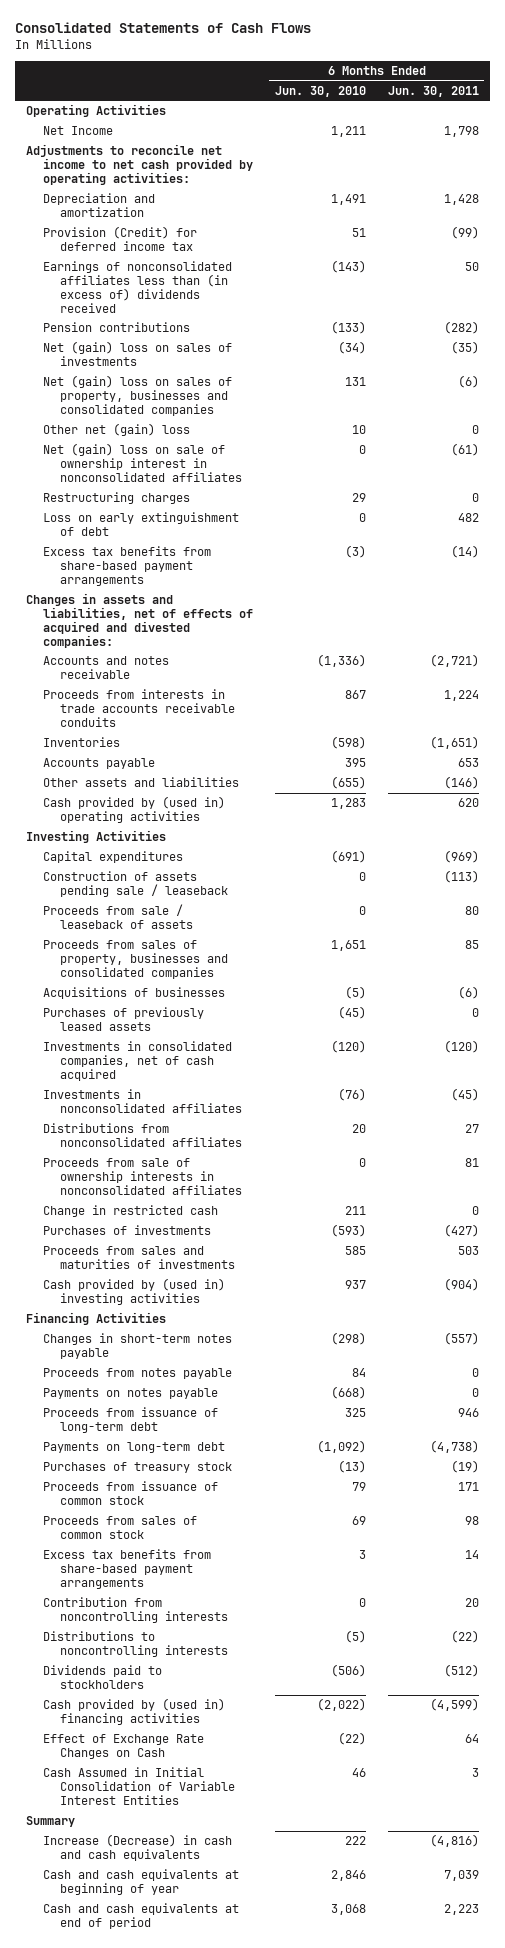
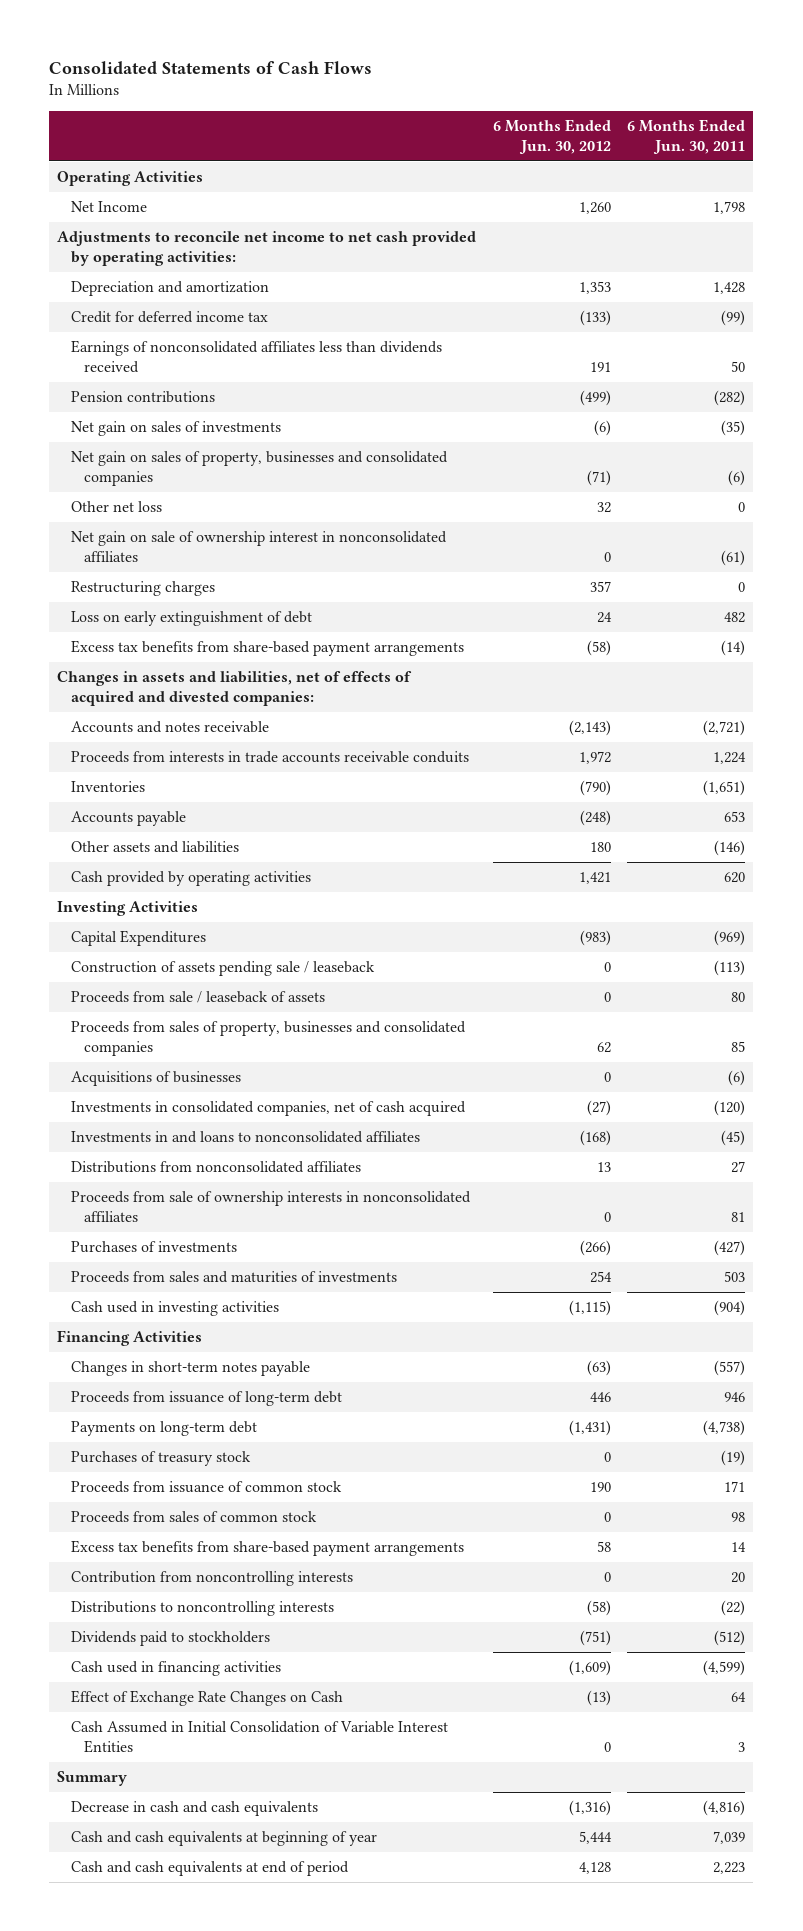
- | 6 Months Ended Jun. 30, 2010 | 6 Months Ended Jun. 30, 2011
+ | 6 Months Ended Jun. 30, 2012 | 6 Months Ended Jun. 30, 2011
- Provision (Credit) for deferred income tax | 51 | (99)
- Earnings of nonconsolidated affiliates less than (in excess of) dividends received | (143) | 50
+ Credit for deferred income tax | (133) | (99)
+ Earnings of nonconsolidated affiliates less than dividends received | 191 | 50
- Net (gain) loss on sales of investments | (34) | (35)
- Net (gain) loss on sales of property, businesses and consolidated companies | 131 | (6)
- Other net (gain) loss | 10 | 0
- Net (gain) loss on sale of ownership interest in nonconsolidated affiliates | 0 | (61)
+ Net gain on sales of investments | (6) | (35)
+ Net gain on sales of property, businesses and consolidated companies | (71) | (6)
+ Other net loss | 32 | 0
+ Net gain on sale of ownership interest in nonconsolidated affiliates | 0 | (61)
- Cash provided by (used in) operating activities | 1,283 | 620
+ Cash provided by operating activities | 1,421 | 620
- Capital expenditures | (691) | (969)
+ Capital Expenditures | (983) | (969)
- Purchases of previously leased assets | (45) | 0
- Investments in nonconsolidated affiliates | (76) | (45)
+ Investments in and loans to nonconsolidated affiliates | (168) | (45)
- Change in restricted cash | 211 | 0
- Cash provided by (used in) investing activities | 937 | (904)
+ Cash used in investing activities | (1,115) | (904)
- Proceeds from notes payable | 84 | 0
- Payments on notes payable | (668) | 0
- Cash provided by (used in) financing activities | (2,022) | (4,599)
+ Cash used in financing activities | (1,609) | (4,599)
- Increase (Decrease) in cash and cash equivalents | 222 | (4,816)
+ Decrease in cash and cash equivalents | (1,316) | (4,816)

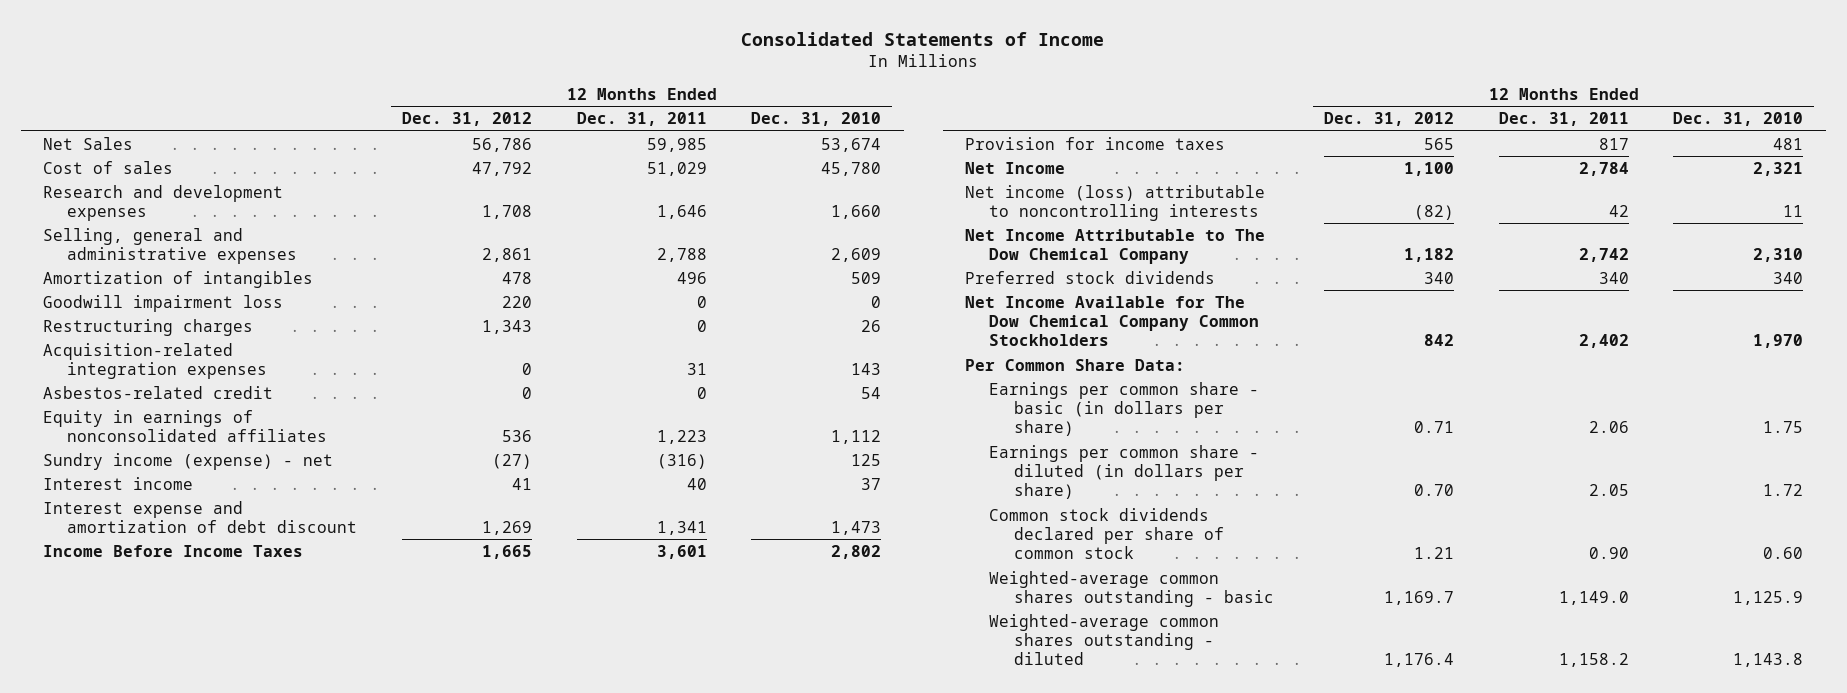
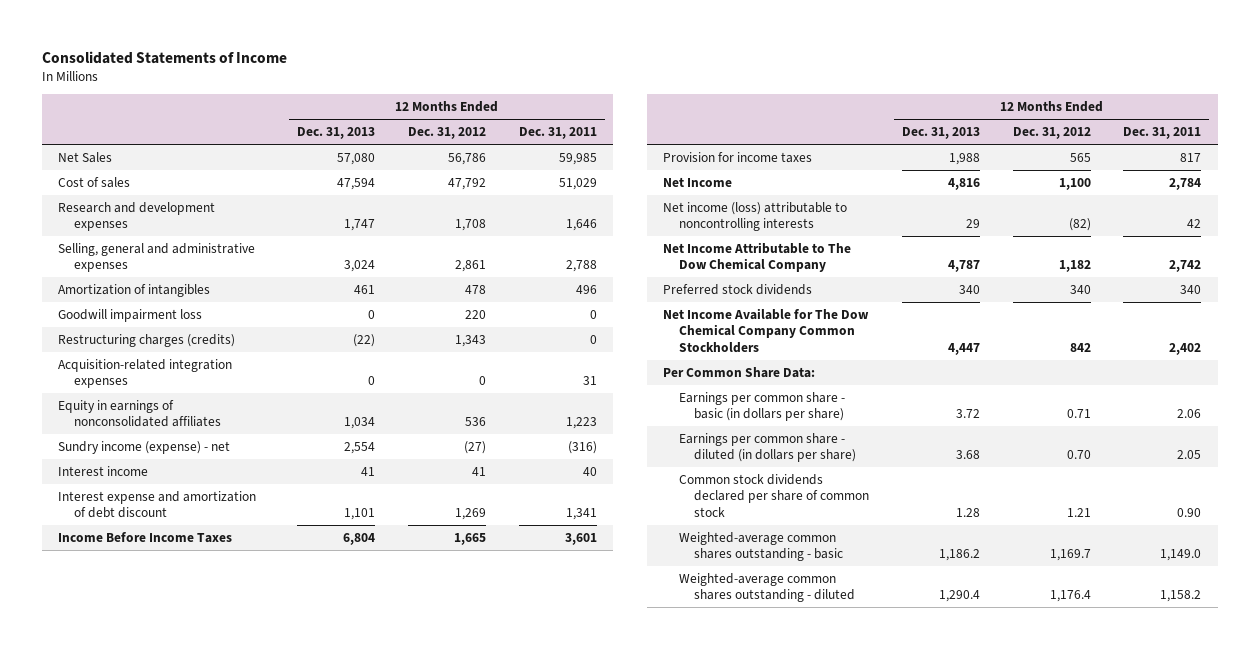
- | 12 Months Ended Dec. 31, 2012 | 12 Months Ended Dec. 31, 2011 | 12 Months Ended Dec. 31, 2010
+ | 12 Months Ended Dec. 31, 2013 | 12 Months Ended Dec. 31, 2012 | 12 Months Ended Dec. 31, 2011
- Restructuring charges | 1,343 | 0 | 26
+ Restructuring charges (credits) | (22) | 1,343 | 0
- Asbestos-related credit | 0 | 0 | 54

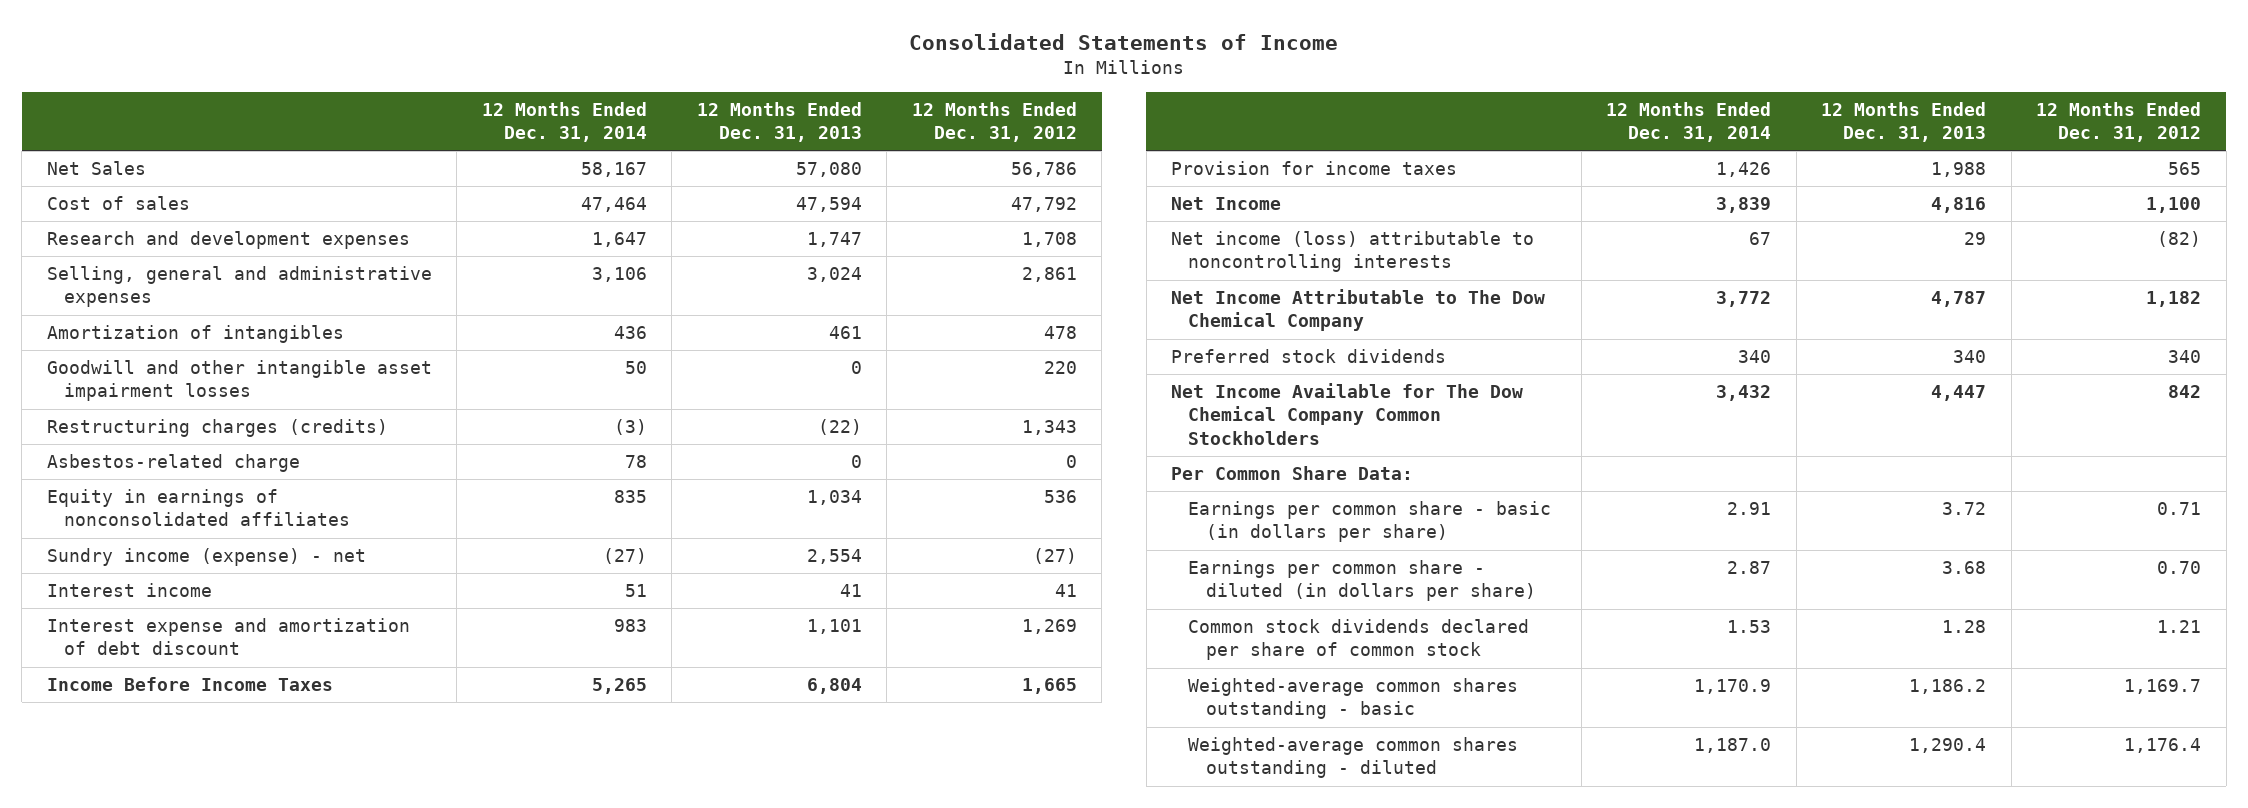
- | 12 Months Ended Dec. 31, 2013 | 12 Months Ended Dec. 31, 2012 | 12 Months Ended Dec. 31, 2011
+ | 12 Months Ended Dec. 31, 2014 | 12 Months Ended Dec. 31, 2013 | 12 Months Ended Dec. 31, 2012
- Goodwill impairment loss | 0 | 220 | 0
+ Goodwill and other intangible asset impairment losses | 50 | 0 | 220
- Acquisition-related integration expenses | 0 | 0 | 31
+ Asbestos-related charge | 78 | 0 | 0

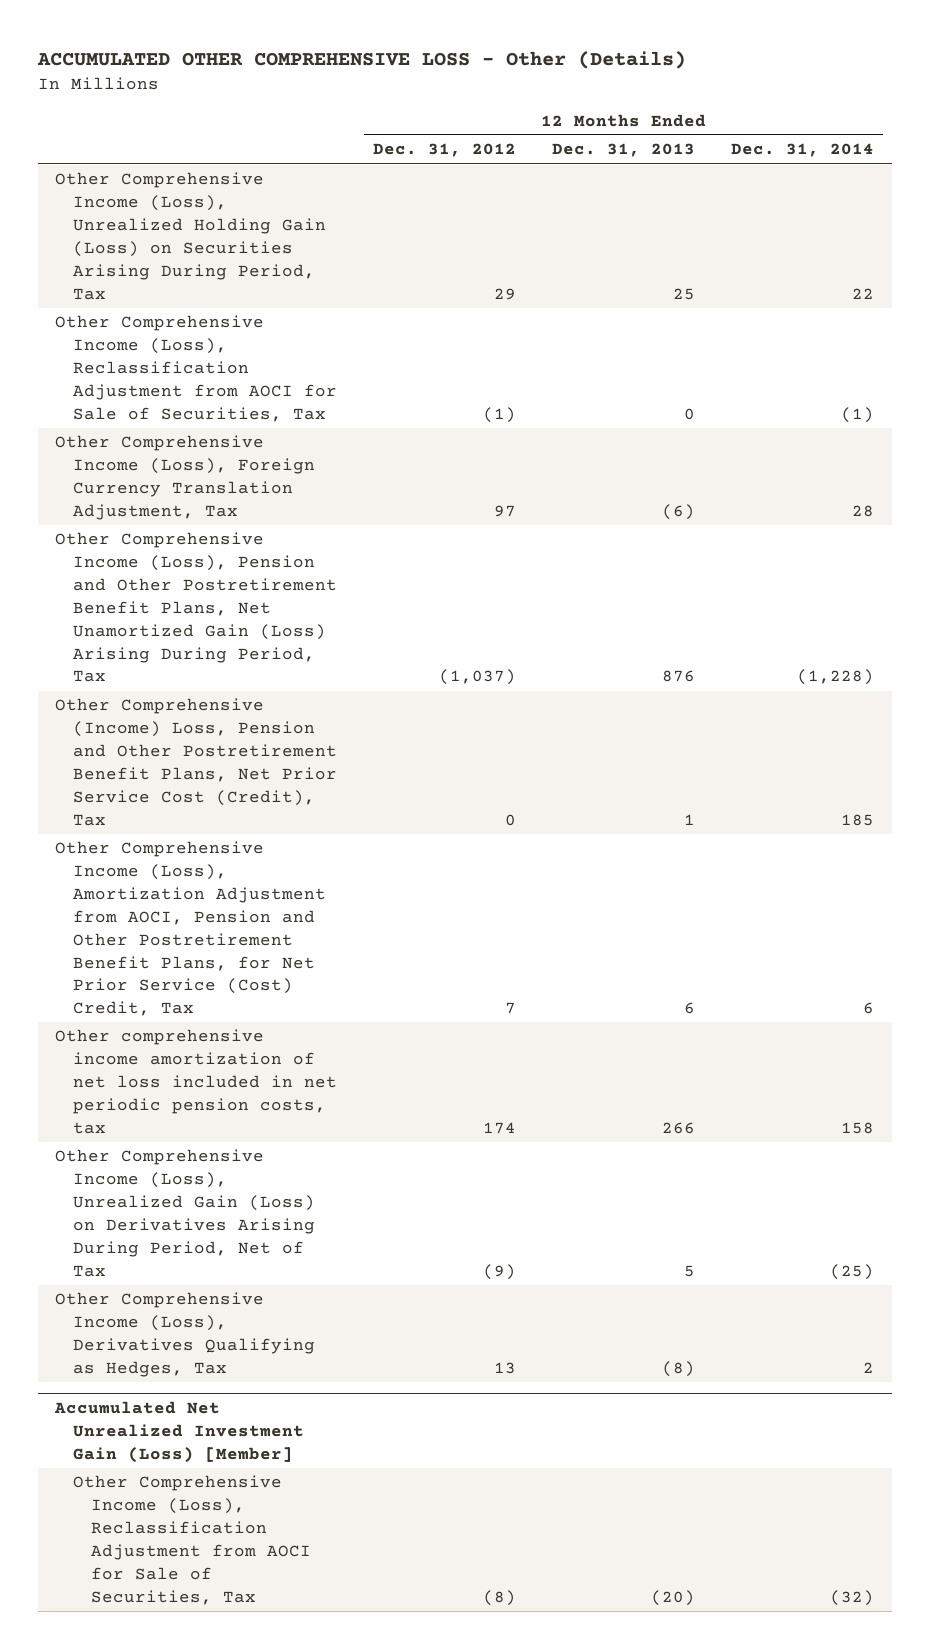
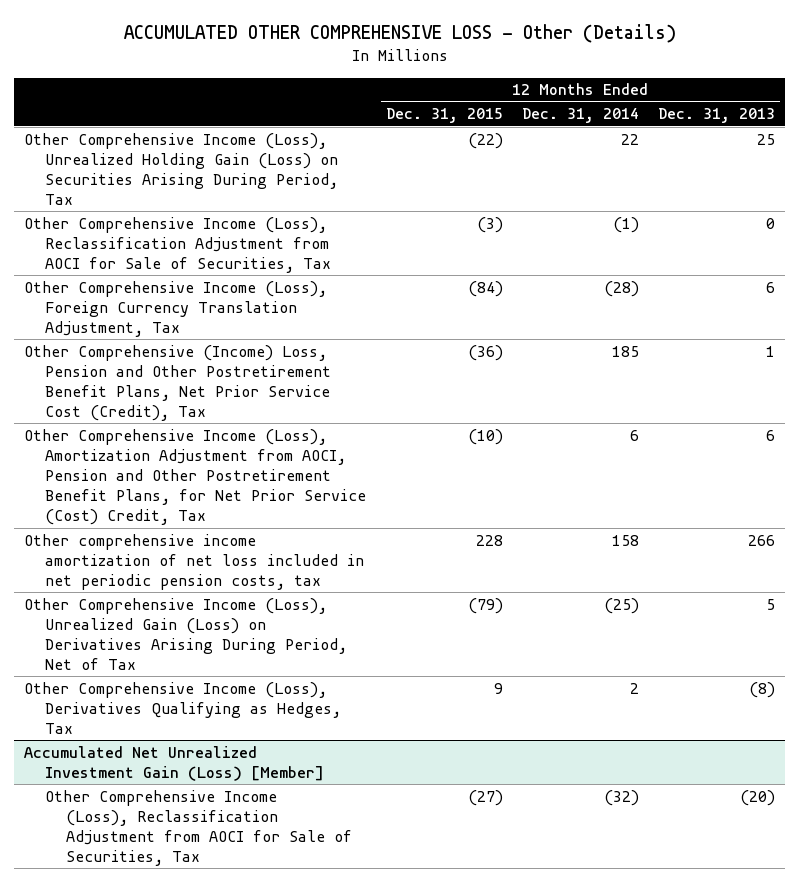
- | 12 Months Ended Dec. 31, 2012 | 12 Months Ended Dec. 31, 2013 | 12 Months Ended Dec. 31, 2014
+ | 12 Months Ended Dec. 31, 2015 | 12 Months Ended Dec. 31, 2014 | 12 Months Ended Dec. 31, 2013
- Other Comprehensive Income (Loss), Foreign Currency Translation Adjustment, Tax | 97 | (6) | 28
- Other Comprehensive Income (Loss), Pension and Other Postretirement Benefit Plans, Net Unamortized Gain (Loss) Arising During Period, Tax | (1,037) | 876 | (1,228)
+ Other Comprehensive Income (Loss), Foreign Currency Translation Adjustment, Tax | (84) | (28) | 6

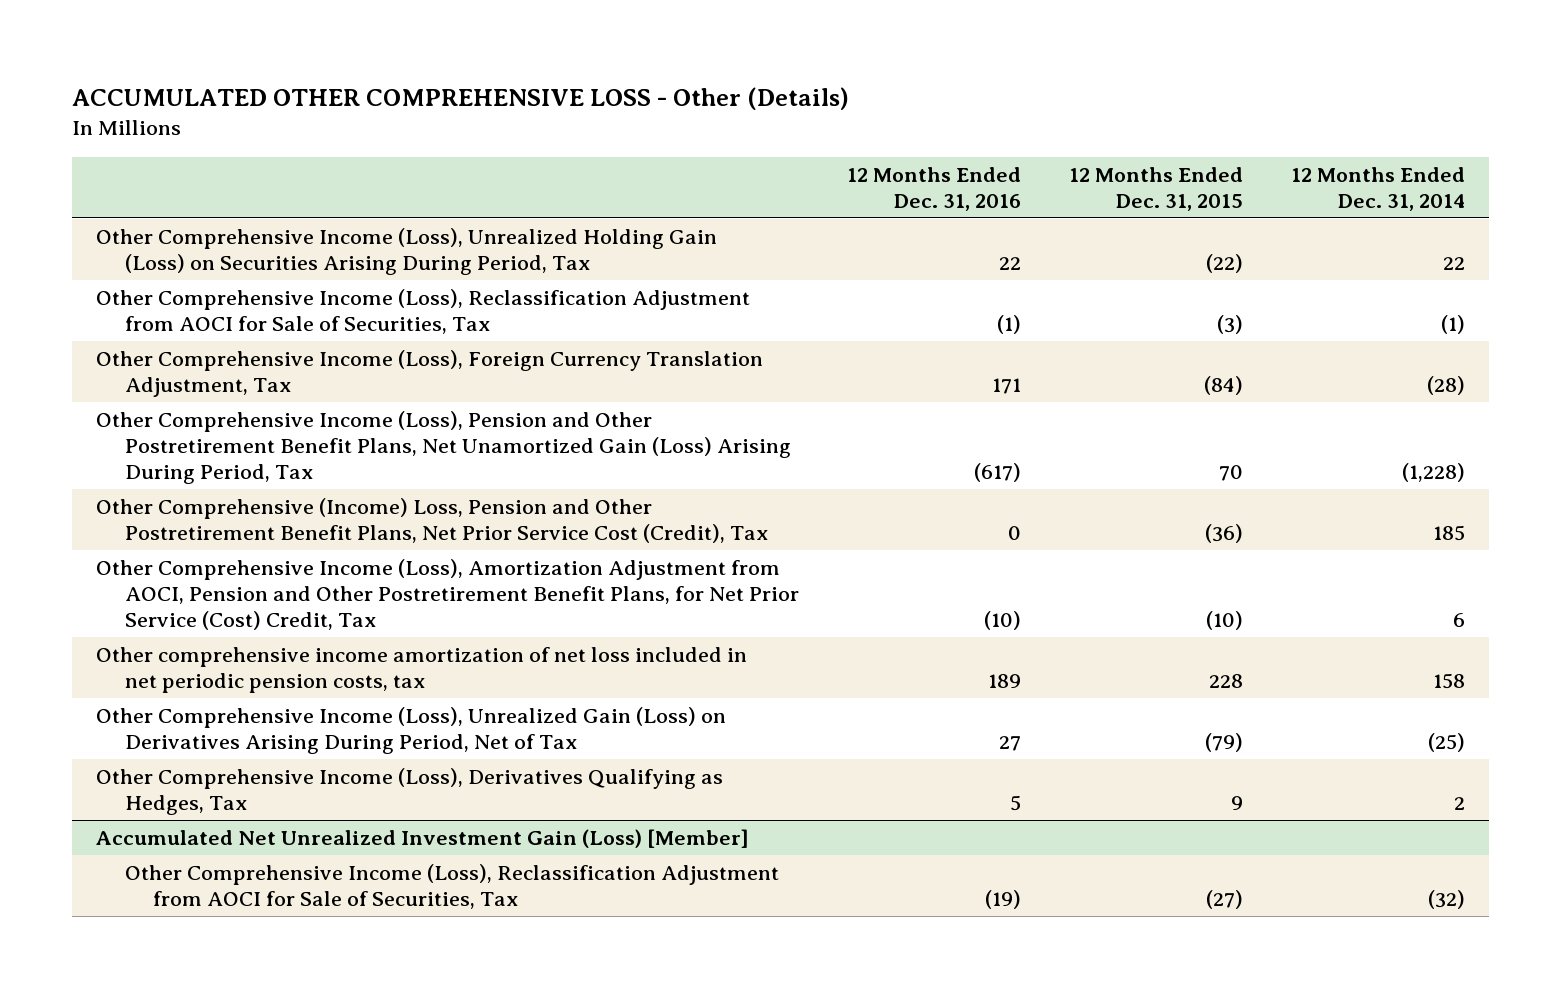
- | 12 Months Ended Dec. 31, 2015 | 12 Months Ended Dec. 31, 2014 | 12 Months Ended Dec. 31, 2013
+ | 12 Months Ended Dec. 31, 2016 | 12 Months Ended Dec. 31, 2015 | 12 Months Ended Dec. 31, 2014
+ Other Comprehensive Income (Loss), Pension and Other Postretirement Benefit Plans, Net Unamortized Gain (Loss) Arising During Period, Tax | (617) | 70 | (1,228)

